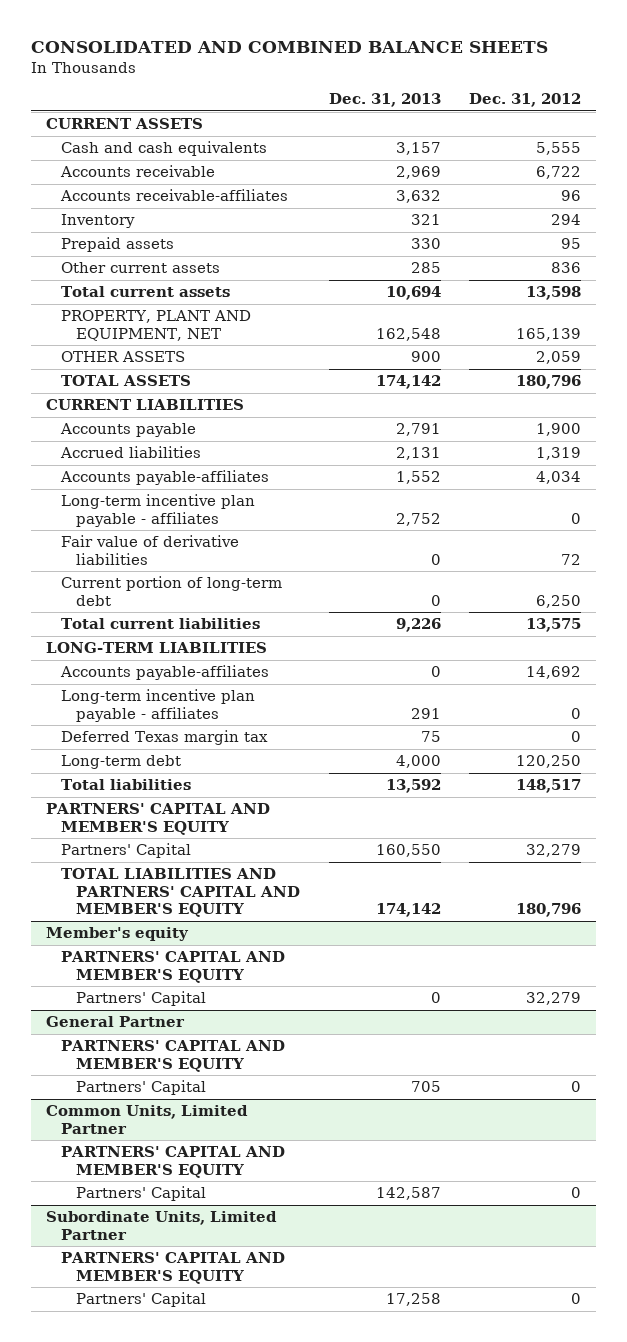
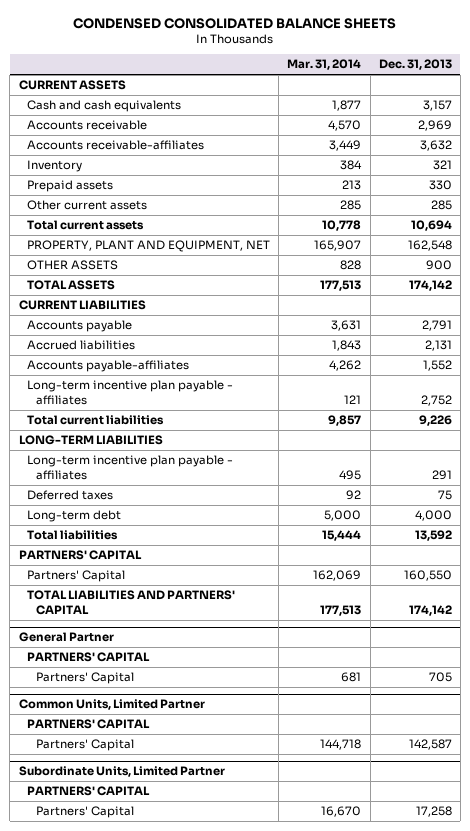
- CONSOLIDATED AND COMBINED BALANCE SHEETS
+ CONDENSED CONSOLIDATED BALANCE SHEETS
- | Dec. 31, 2013 | Dec. 31, 2012
+ | Mar. 31, 2014 | Dec. 31, 2013
- Fair value of derivative liabilities | 0 | 72
- Current portion of long-term debt | 0 | 6,250
- Accounts payable-affiliates | 0 | 14,692
- Deferred Texas margin tax | 75 | 0
+ Deferred taxes | 92 | 75
- PARTNERS' CAPITAL AND MEMBER'S EQUITY
+ PARTNERS' CAPITAL
- TOTAL LIABILITIES AND PARTNERS' CAPITAL AND MEMBER'S EQUITY | 174,142 | 180,796
- Member's equity
- PARTNERS' CAPITAL AND MEMBER'S EQUITY
- Partners' Capital | 0 | 32,279
+ TOTAL LIABILITIES AND PARTNERS' CAPITAL | 177,513 | 174,142
@ General Partner
- PARTNERS' CAPITAL AND MEMBER'S EQUITY
+ PARTNERS' CAPITAL
@ Common Units, Limited Partner
- PARTNERS' CAPITAL AND MEMBER'S EQUITY
+ PARTNERS' CAPITAL
@ Subordinate Units, Limited Partner
- PARTNERS' CAPITAL AND MEMBER'S EQUITY
+ PARTNERS' CAPITAL

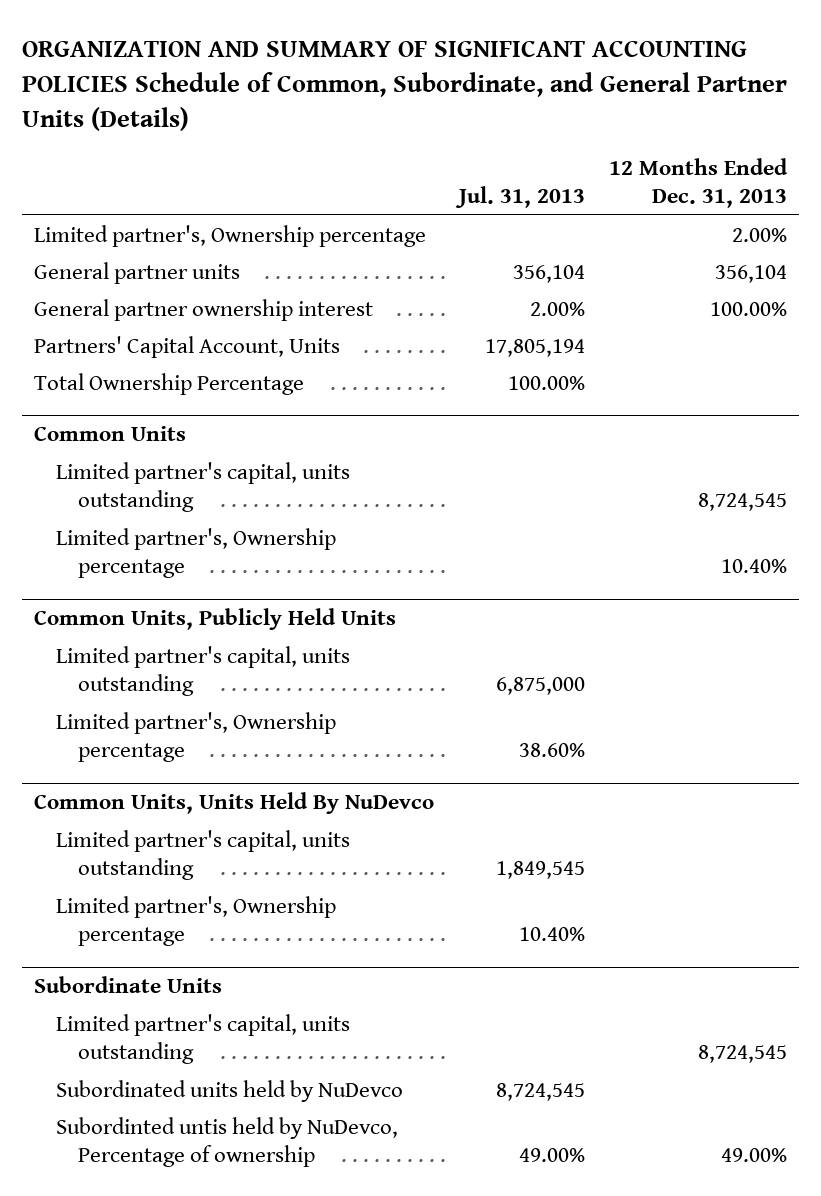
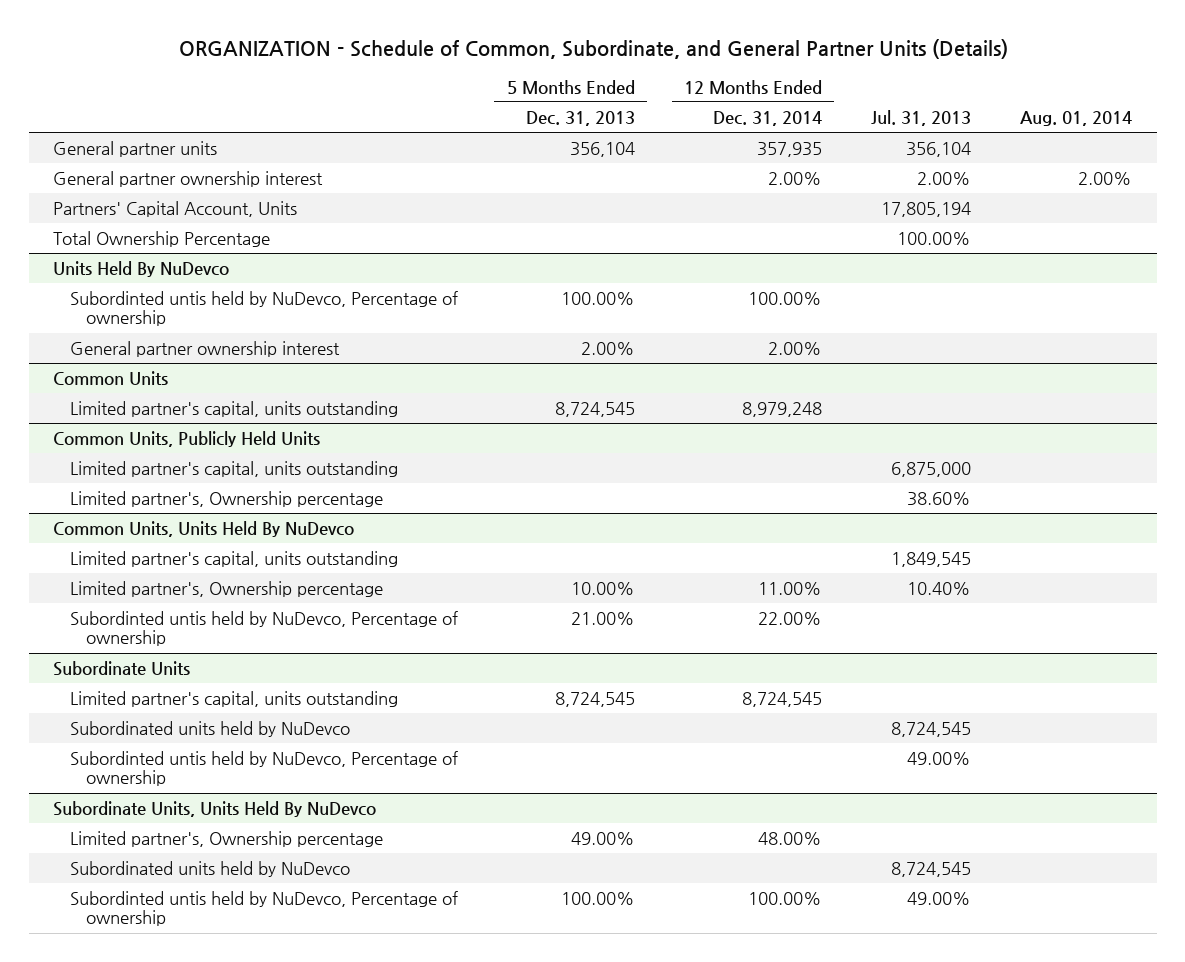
- ORGANIZATION AND SUMMARY OF SIGNIFICANT ACCOUNTING POLICIES Schedule of Common, Subordinate, and General Partner Units (Details)
+ ORGANIZATION - Schedule of Common, Subordinate, and General Partner Units (Details)
- | Jul. 31, 2013 | 12 Months Ended Dec. 31, 2013
+ | 5 Months Ended Dec. 31, 2013 | 12 Months Ended Dec. 31, 2014 | Jul. 31, 2013 | Aug. 01, 2014
- Limited partner's, Ownership percentage | | 2.00%
+ Units Held By NuDevco
+ Subordinted untis held by NuDevco, Percentage of ownership | 100.00% | 100.00% | |
+ General partner ownership interest | 2.00% | 2.00% | |
@ Common Units
- Limited partner's, Ownership percentage | | 10.40%
@ Common Units, Units Held By NuDevco
+ Subordinted untis held by NuDevco, Percentage of ownership | 21.00% | 22.00% | |
+ Subordinate Units, Units Held By NuDevco
+ Limited partner's, Ownership percentage | 49.00% | 48.00% | |
+ Subordinated units held by NuDevco | | | 8,724,545 |
+ Subordinted untis held by NuDevco, Percentage of ownership | 100.00% | 100.00% | 49.00% |

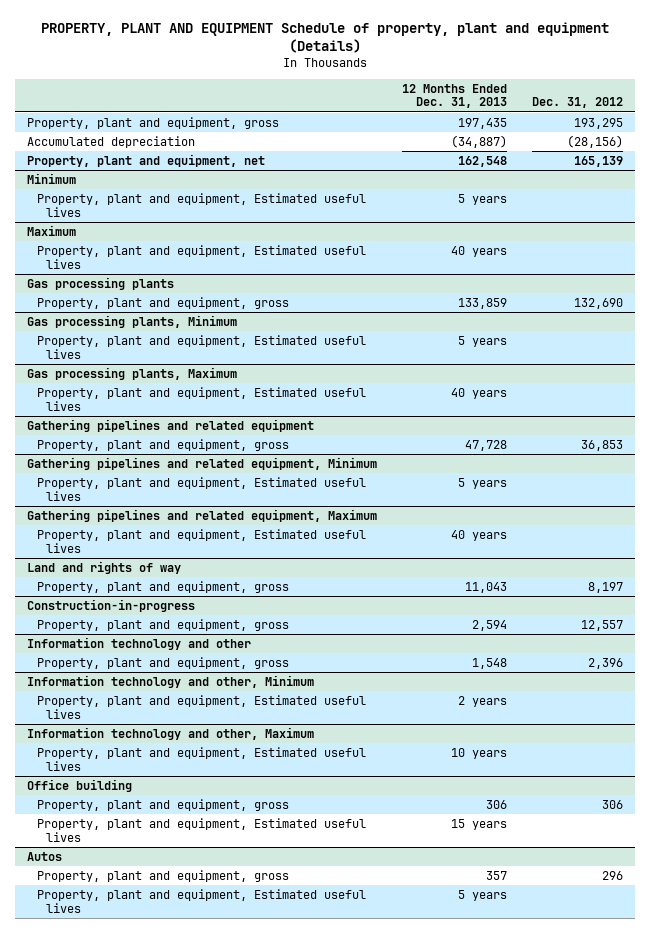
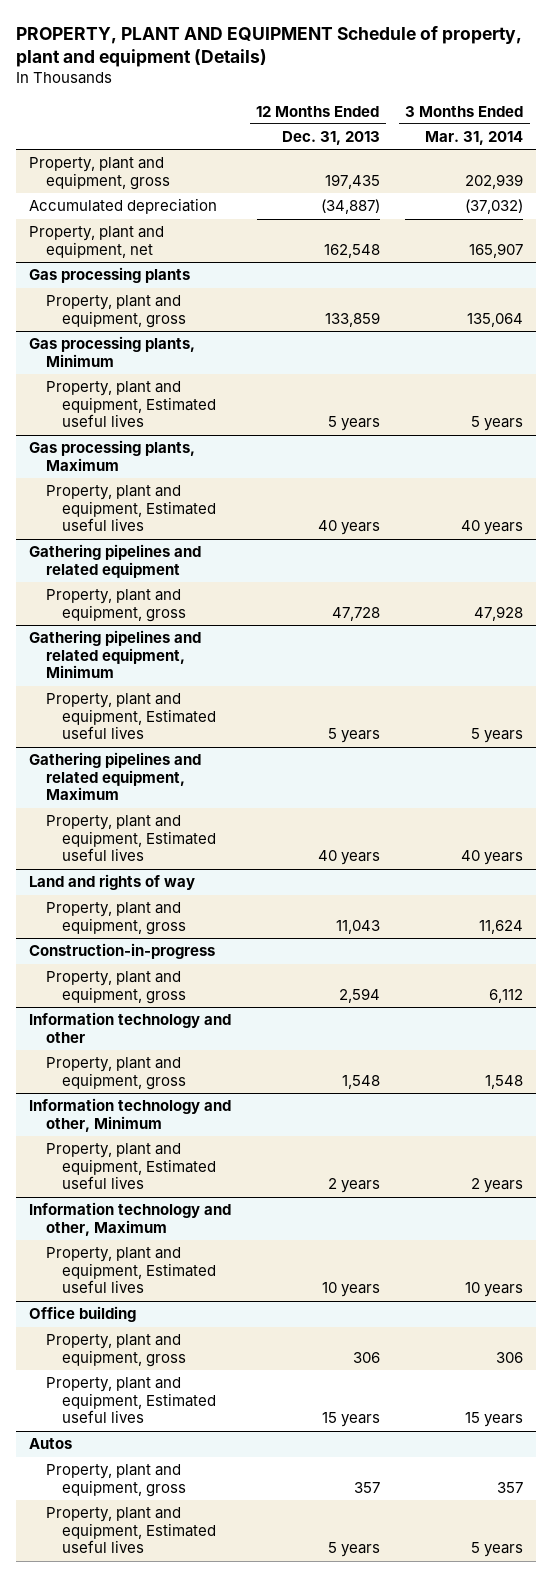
- | 12 Months Ended Dec. 31, 2013 | Dec. 31, 2012
+ | 12 Months Ended Dec. 31, 2013 | 3 Months Ended Mar. 31, 2014
- Minimum
- Property, plant and equipment, Estimated useful lives | 5 years |
- Maximum
- Property, plant and equipment, Estimated useful lives | 40 years |

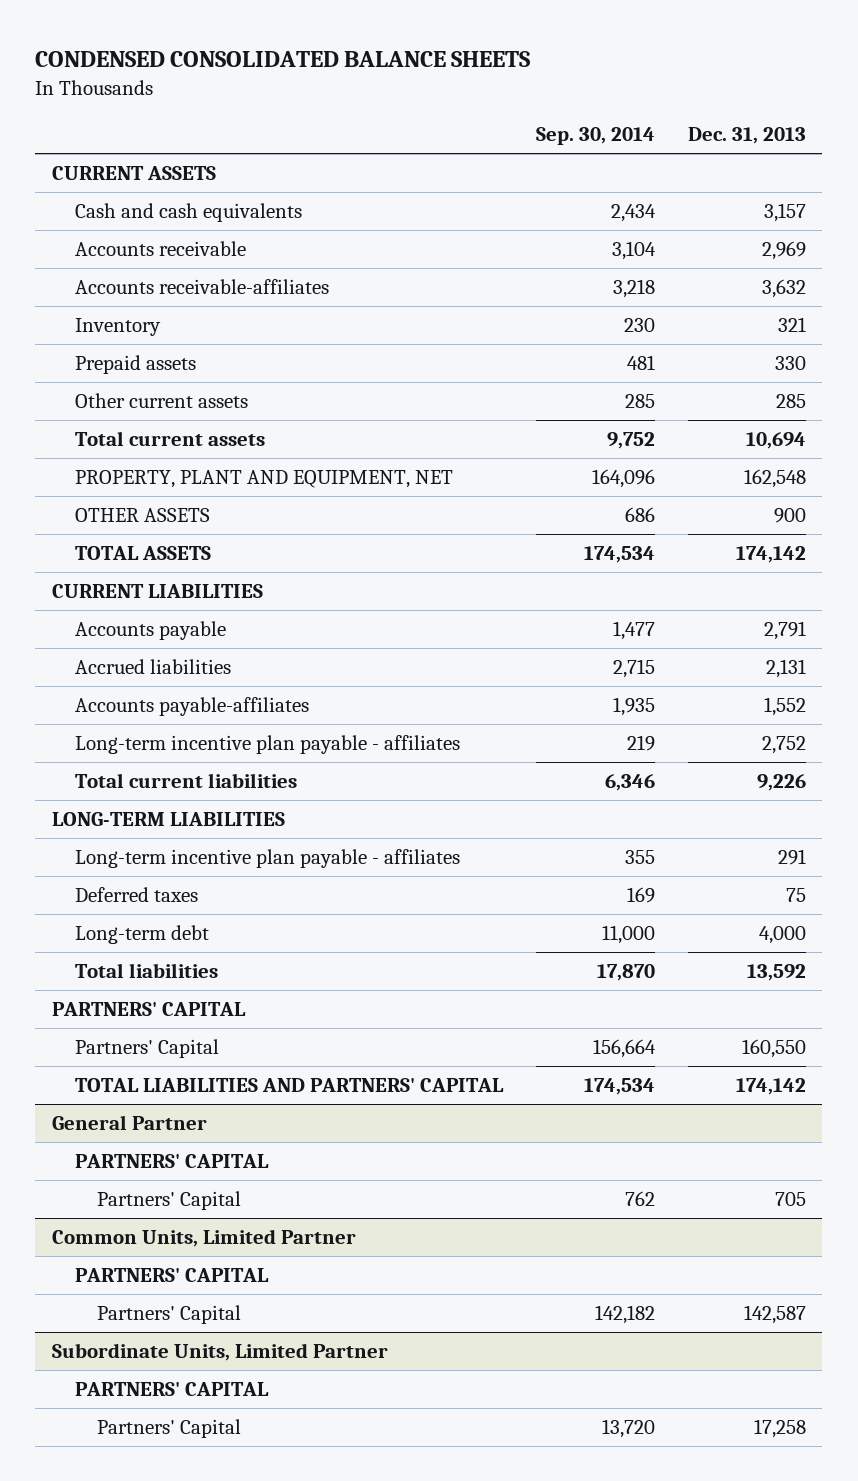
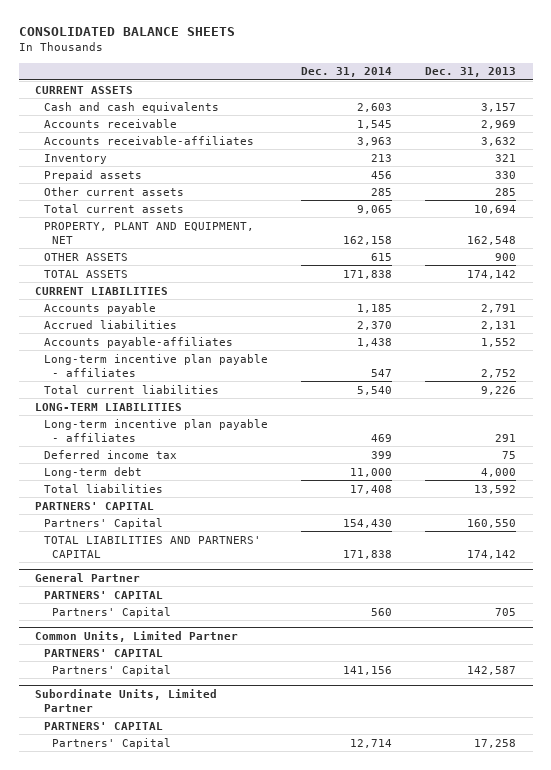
- CONDENSED CONSOLIDATED BALANCE SHEETS
+ CONSOLIDATED BALANCE SHEETS
- | Sep. 30, 2014 | Dec. 31, 2013
+ | Dec. 31, 2014 | Dec. 31, 2013
- Deferred taxes | 169 | 75
+ Deferred income tax | 399 | 75

